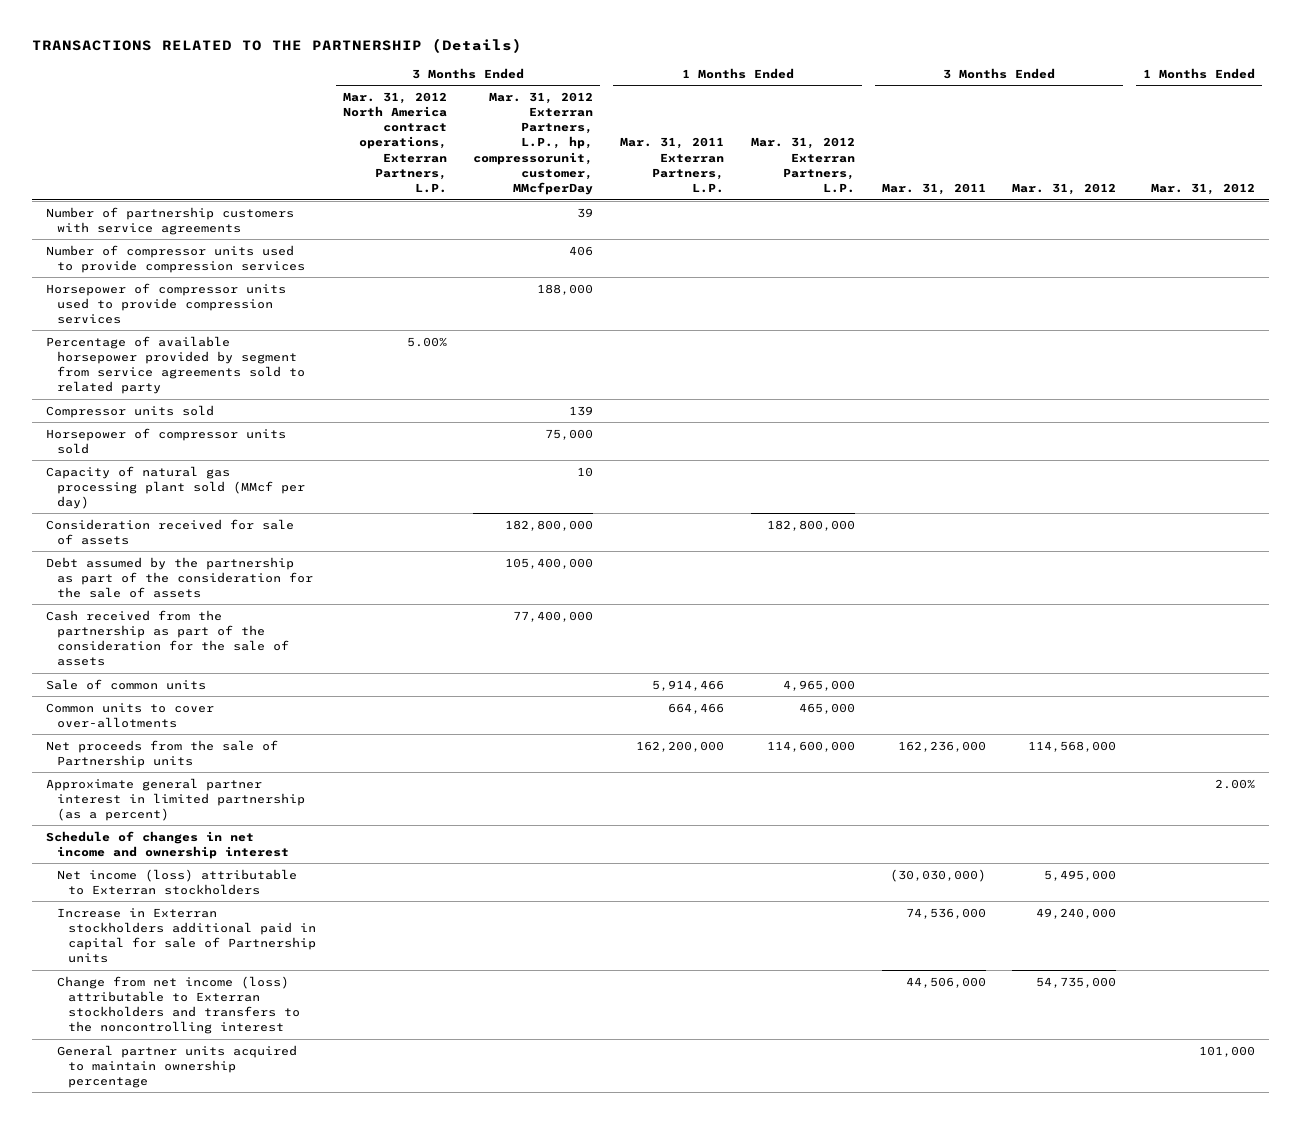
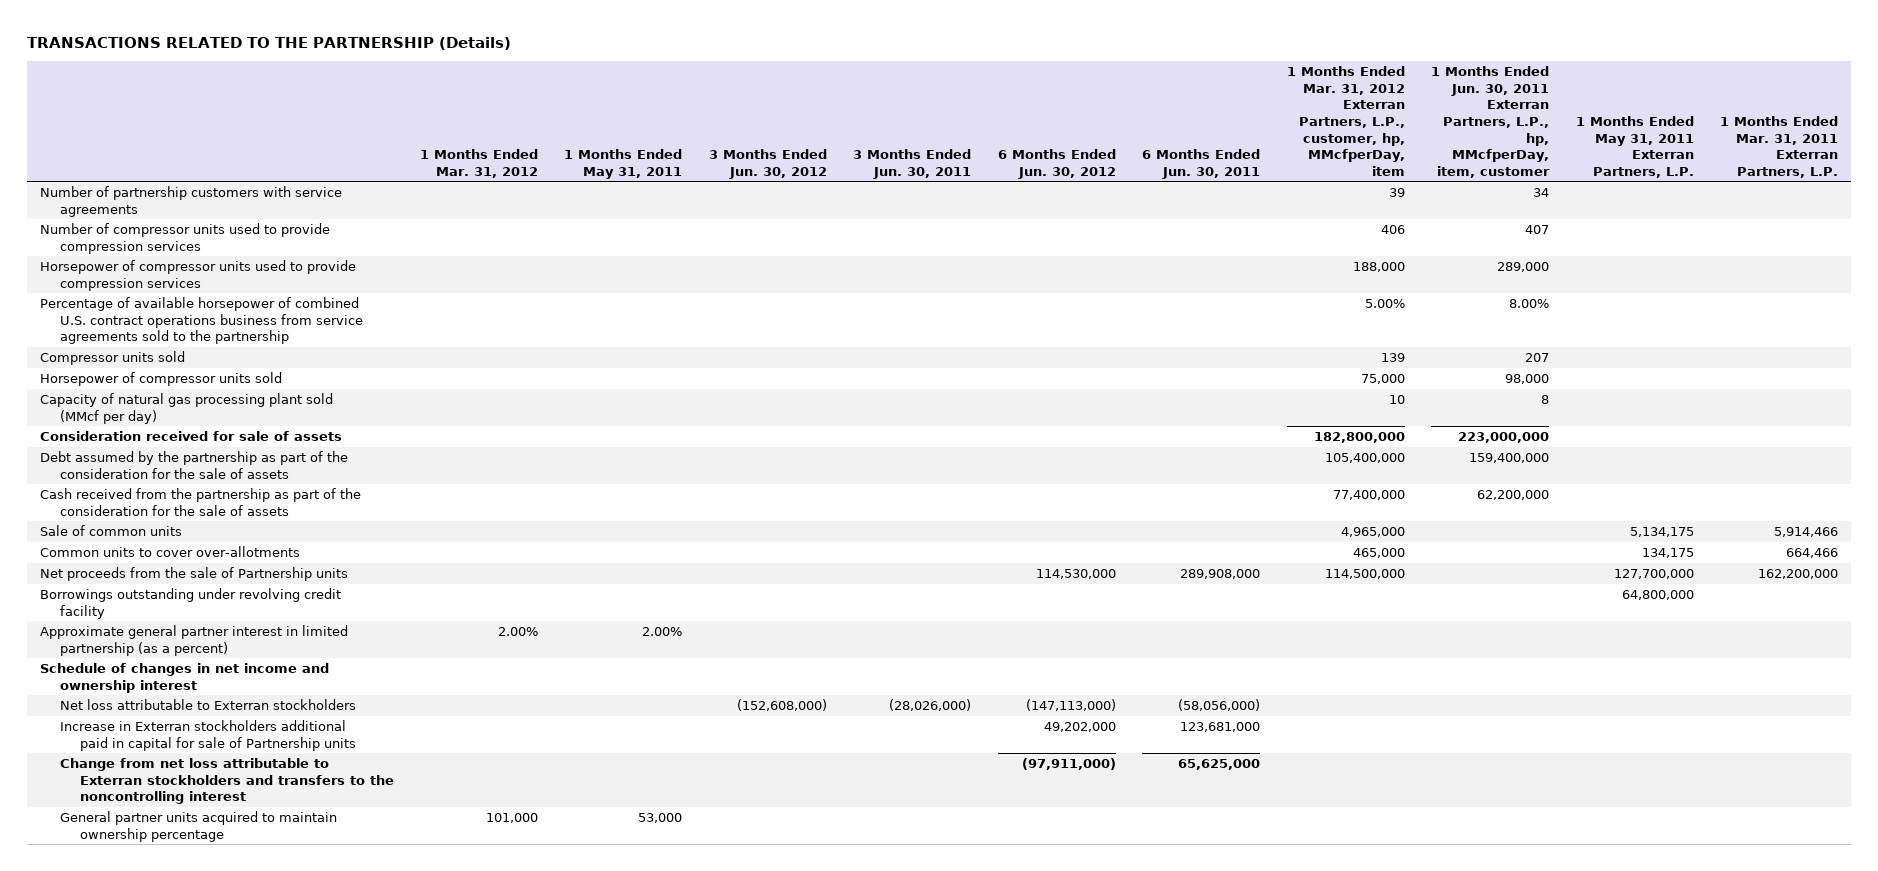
- | 3 Months Ended Mar. 31, 2012 North America contract operations, Exterran Partners, L.P. | 3 Months Ended Mar. 31, 2012 Exterran Partners, L.P., hp, compressorunit, customer, MMcfperDay | 1 Months Ended Mar. 31, 2011 Exterran Partners, L.P. | 1 Months Ended Mar. 31, 2012 Exterran Partners, L.P. | 3 Months Ended Mar. 31, 2011 | 3 Months Ended Mar. 31, 2012 | 1 Months Ended Mar. 31, 2012
+ | 1 Months Ended Mar. 31, 2012 | 1 Months Ended May 31, 2011 | 3 Months Ended Jun. 30, 2012 | 3 Months Ended Jun. 30, 2011 | 6 Months Ended Jun. 30, 2012 | 6 Months Ended Jun. 30, 2011 | 1 Months Ended Mar. 31, 2012 Exterran Partners, L.P., customer, hp, MMcfperDay, item | 1 Months Ended Jun. 30, 2011 Exterran Partners, L.P., hp, MMcfperDay, item, customer | 1 Months Ended May 31, 2011 Exterran Partners, L.P. | 1 Months Ended Mar. 31, 2011 Exterran Partners, L.P.
- Percentage of available horsepower provided by segment from service agreements sold to related party | 5.00% | | | | | |
+ Percentage of available horsepower of combined U.S. contract operations business from service agreements sold to the partnership | | | | | | | 5.00% | 8.00% | |
+ Borrowings outstanding under revolving credit facility | | | | | | | | | 64,800,000 |
- Net income (loss) attributable to Exterran stockholders | | | | | (30,030,000) | 5,495,000 |
+ Net loss attributable to Exterran stockholders | | | (152,608,000) | (28,026,000) | (147,113,000) | (58,056,000) | | | |
- Change from net income (loss) attributable to Exterran stockholders and transfers to the noncontrolling interest | | | | | 44,506,000 | 54,735,000 |
+ Change from net loss attributable to Exterran stockholders and transfers to the noncontrolling interest | | | | | (97,911,000) | 65,625,000 | | | |

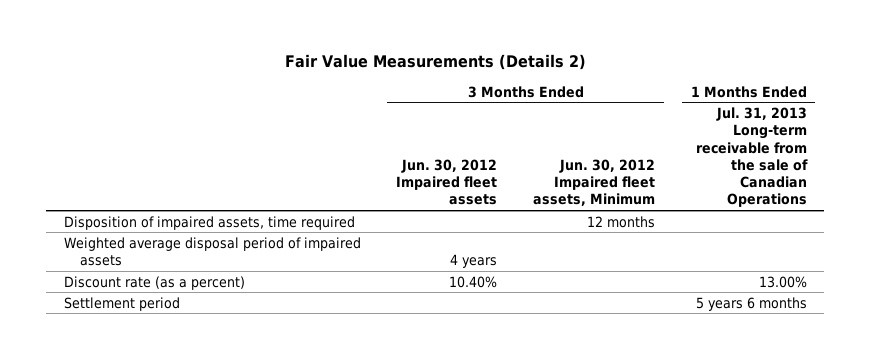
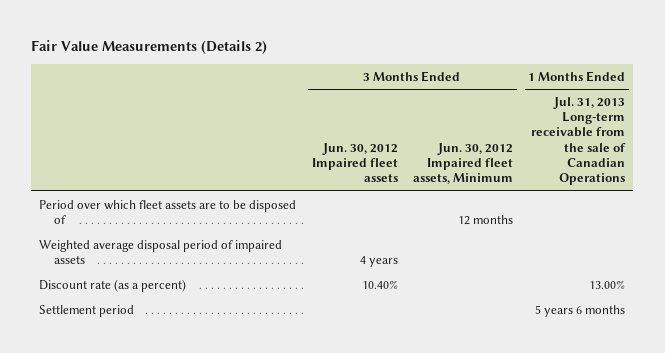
- Disposition of impaired assets, time required | | 12 months |
+ Period over which fleet assets are to be disposed of | | 12 months |

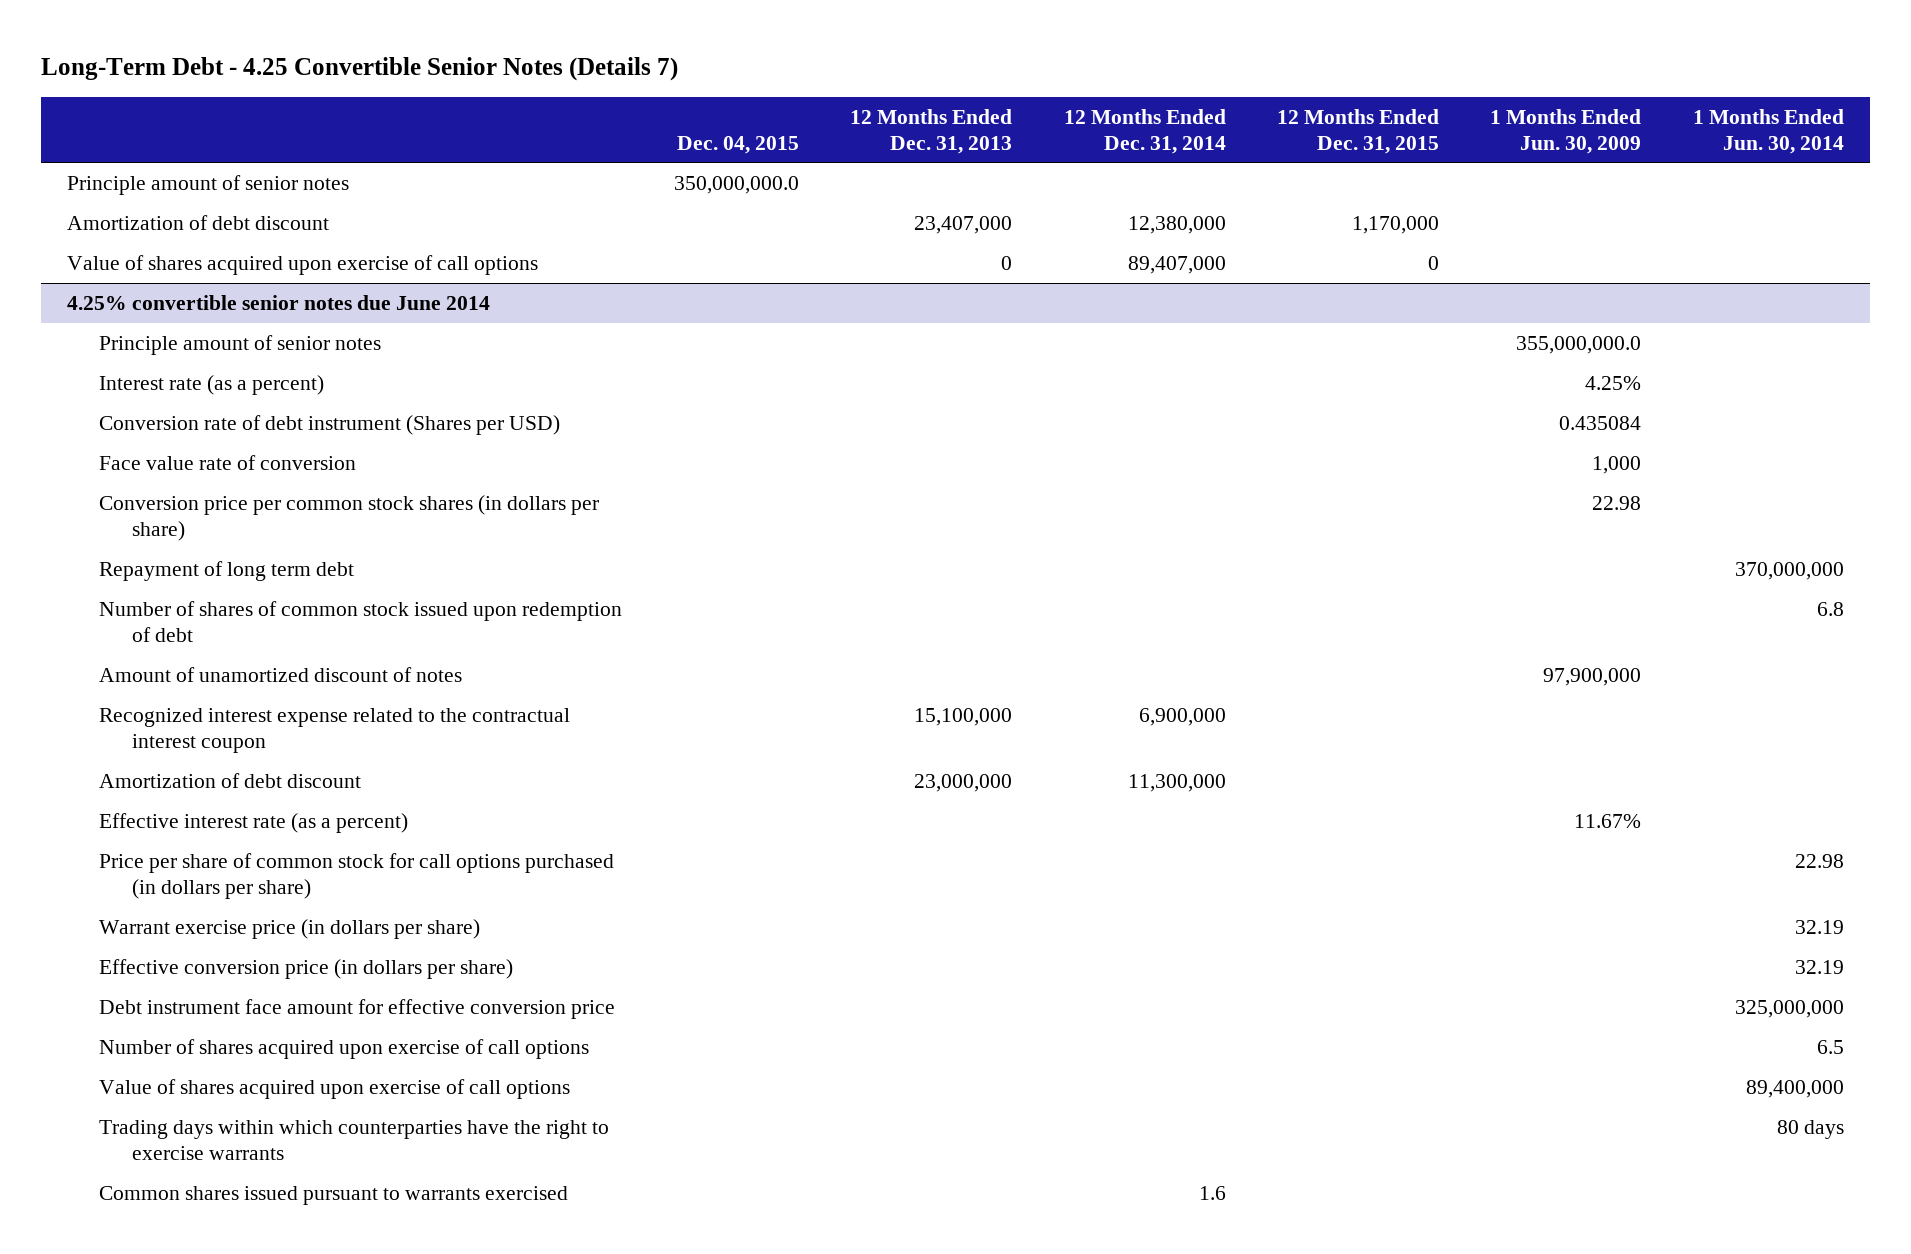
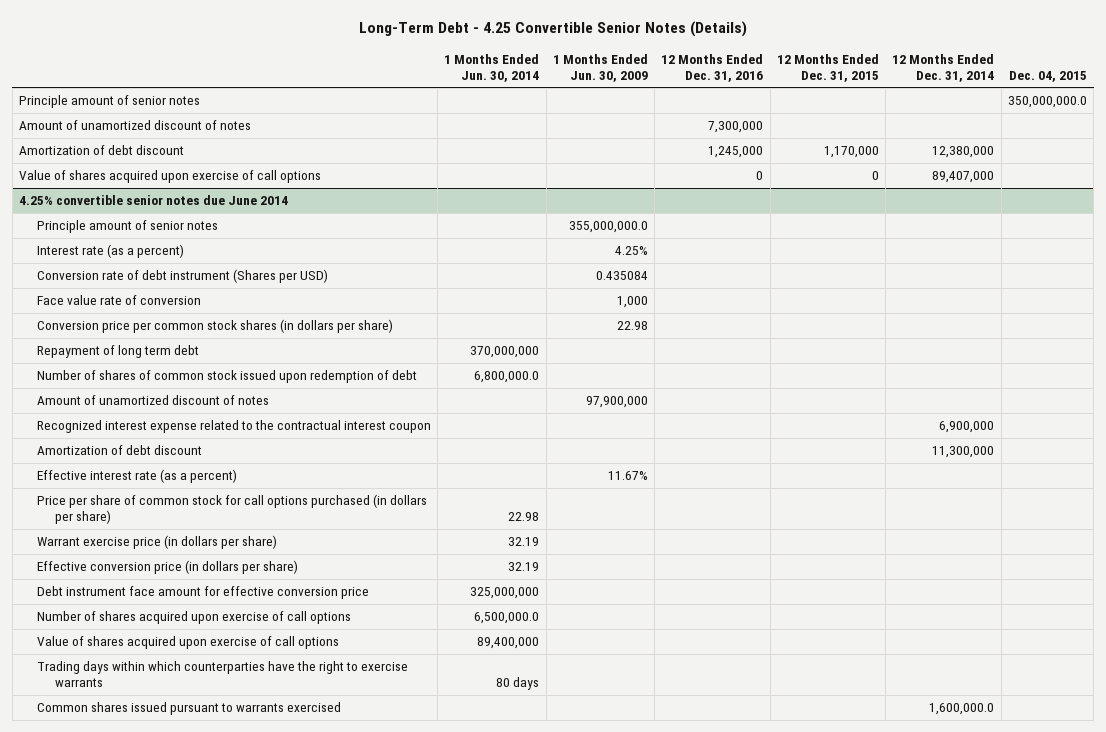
- Long-Term Debt - 4.25 Convertible Senior Notes (Details 7)
+ Long-Term Debt - 4.25 Convertible Senior Notes (Details)
- | Dec. 04, 2015 | 12 Months Ended Dec. 31, 2013 | 12 Months Ended Dec. 31, 2014 | 12 Months Ended Dec. 31, 2015 | 1 Months Ended Jun. 30, 2009 | 1 Months Ended Jun. 30, 2014
+ | 1 Months Ended Jun. 30, 2014 | 1 Months Ended Jun. 30, 2009 | 12 Months Ended Dec. 31, 2016 | 12 Months Ended Dec. 31, 2015 | 12 Months Ended Dec. 31, 2014 | Dec. 04, 2015
+ Amount of unamortized discount of notes | | | 7,300,000 | | |
@ 4.25% convertible senior notes due June 2014
- Number of shares of common stock issued upon redemption of debt | | | | | | 6.8
+ Number of shares of common stock issued upon redemption of debt | 6,800,000.0 | | | | |
- Number of shares acquired upon exercise of call options | | | | | | 6.5
+ Number of shares acquired upon exercise of call options | 6,500,000.0 | | | | |
- Common shares issued pursuant to warrants exercised | | | 1.6 | | |
+ Common shares issued pursuant to warrants exercised | | | | | 1,600,000.0 |

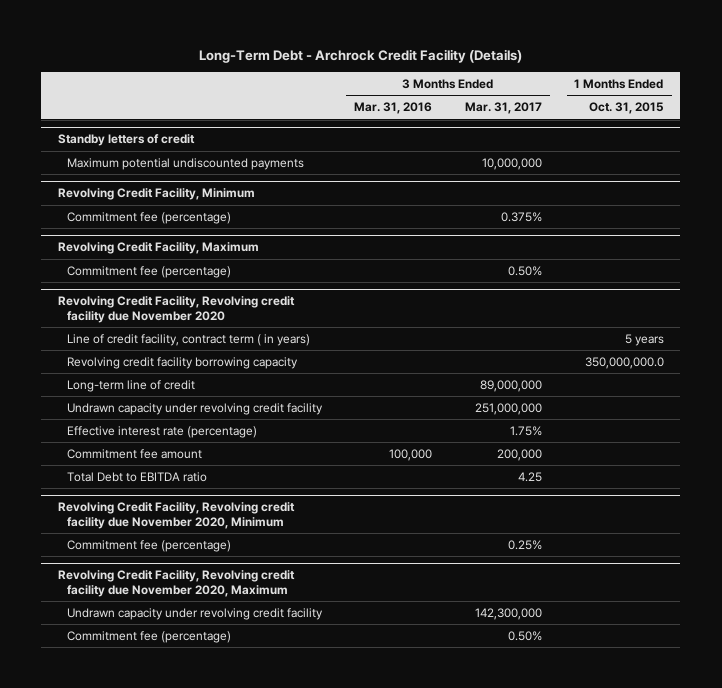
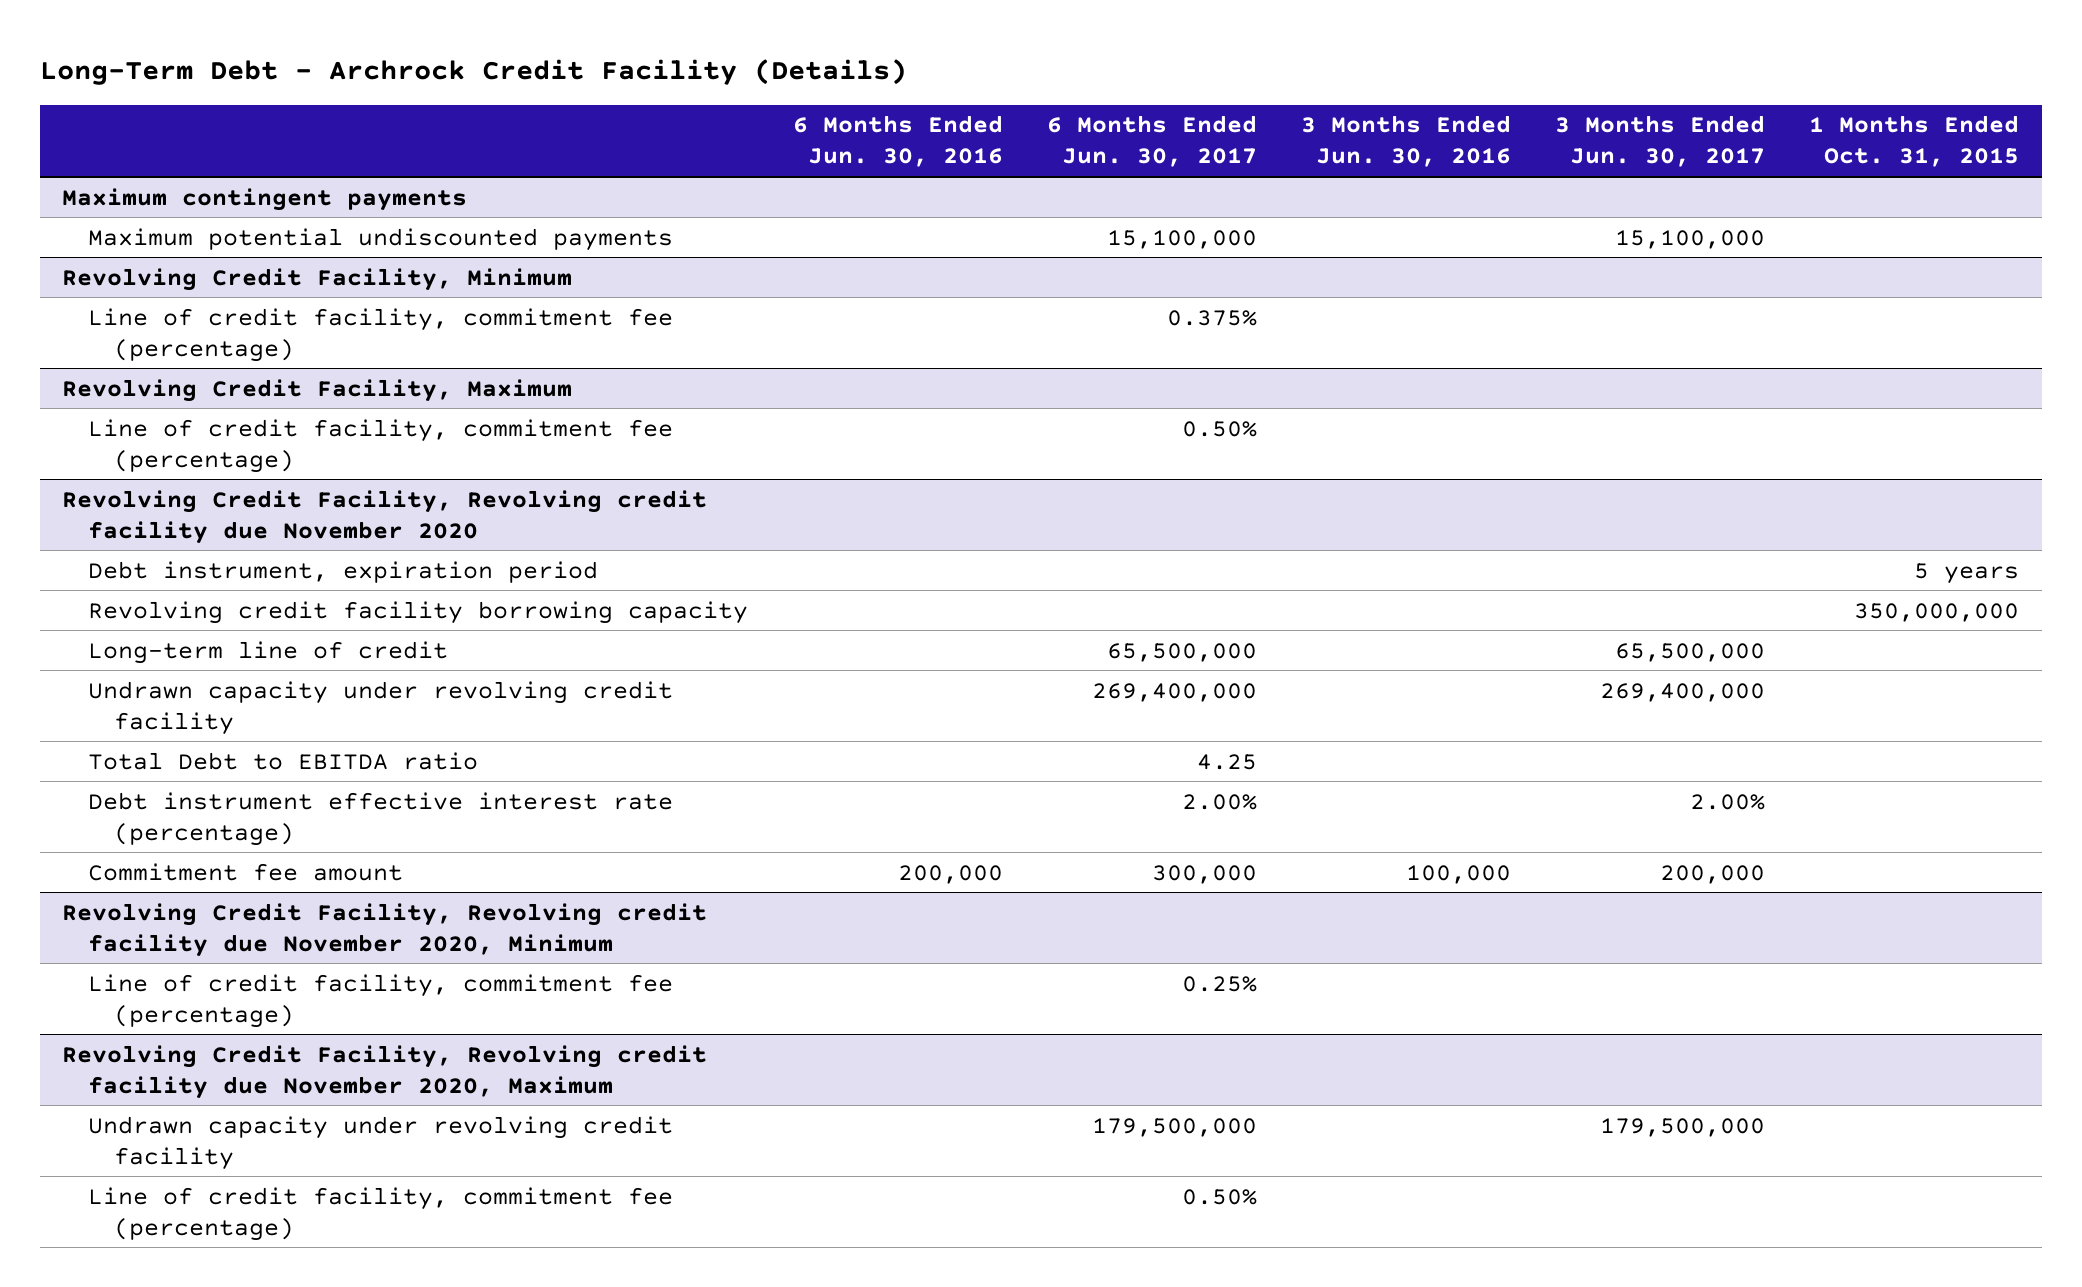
- | 3 Months Ended Mar. 31, 2016 | 3 Months Ended Mar. 31, 2017 | 1 Months Ended Oct. 31, 2015
+ | 6 Months Ended Jun. 30, 2016 | 6 Months Ended Jun. 30, 2017 | 3 Months Ended Jun. 30, 2016 | 3 Months Ended Jun. 30, 2017 | 1 Months Ended Oct. 31, 2015
- Standby letters of credit
+ Maximum contingent payments
@ Revolving Credit Facility, Minimum
- Commitment fee (percentage) | | 0.375% |
+ Line of credit facility, commitment fee (percentage) | | 0.375% | | |
@ Revolving Credit Facility, Maximum
- Commitment fee (percentage) | | 0.50% |
+ Line of credit facility, commitment fee (percentage) | | 0.50% | | |
@ Revolving Credit Facility, Revolving credit facility due November 2020
- Line of credit facility, contract term ( in years) | | | 5 years
- Revolving credit facility borrowing capacity | | | 350,000,000.0
+ Debt instrument, expiration period | | | | | 5 years
+ Revolving credit facility borrowing capacity | | | | | 350,000,000
- Effective interest rate (percentage) | | 1.75% |
+ Debt instrument effective interest rate (percentage) | | 2.00% | | 2.00% |
moved down: Commitment fee amount | 200,000 | 300,000 | 100,000 | 200,000 |
@ Revolving Credit Facility, Revolving credit facility due November 2020, Minimum
- Commitment fee (percentage) | | 0.25% |
+ Line of credit facility, commitment fee (percentage) | | 0.25% | | |
@ Revolving Credit Facility, Revolving credit facility due November 2020, Maximum
- Commitment fee (percentage) | | 0.50% |
+ Line of credit facility, commitment fee (percentage) | | 0.50% | | |

